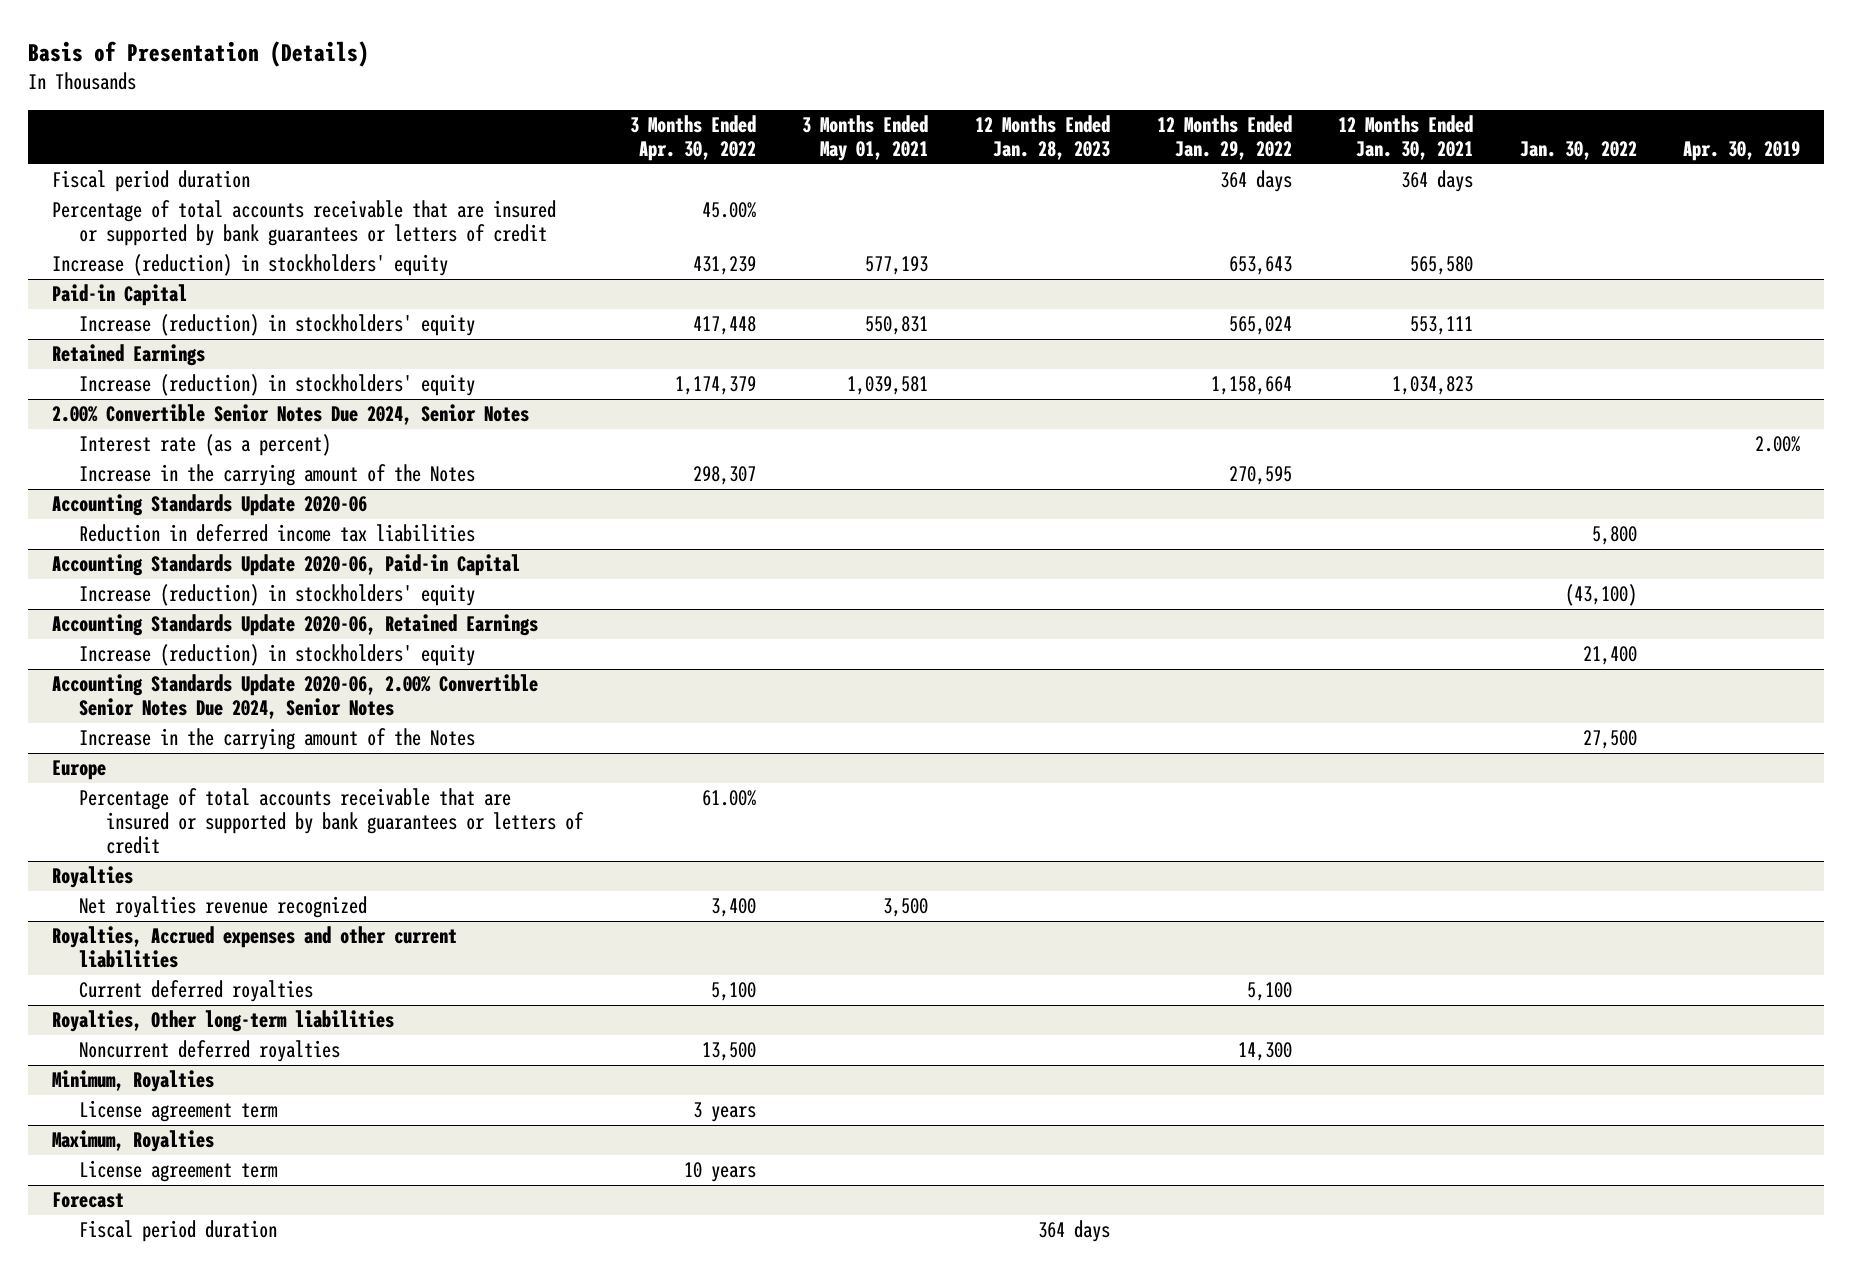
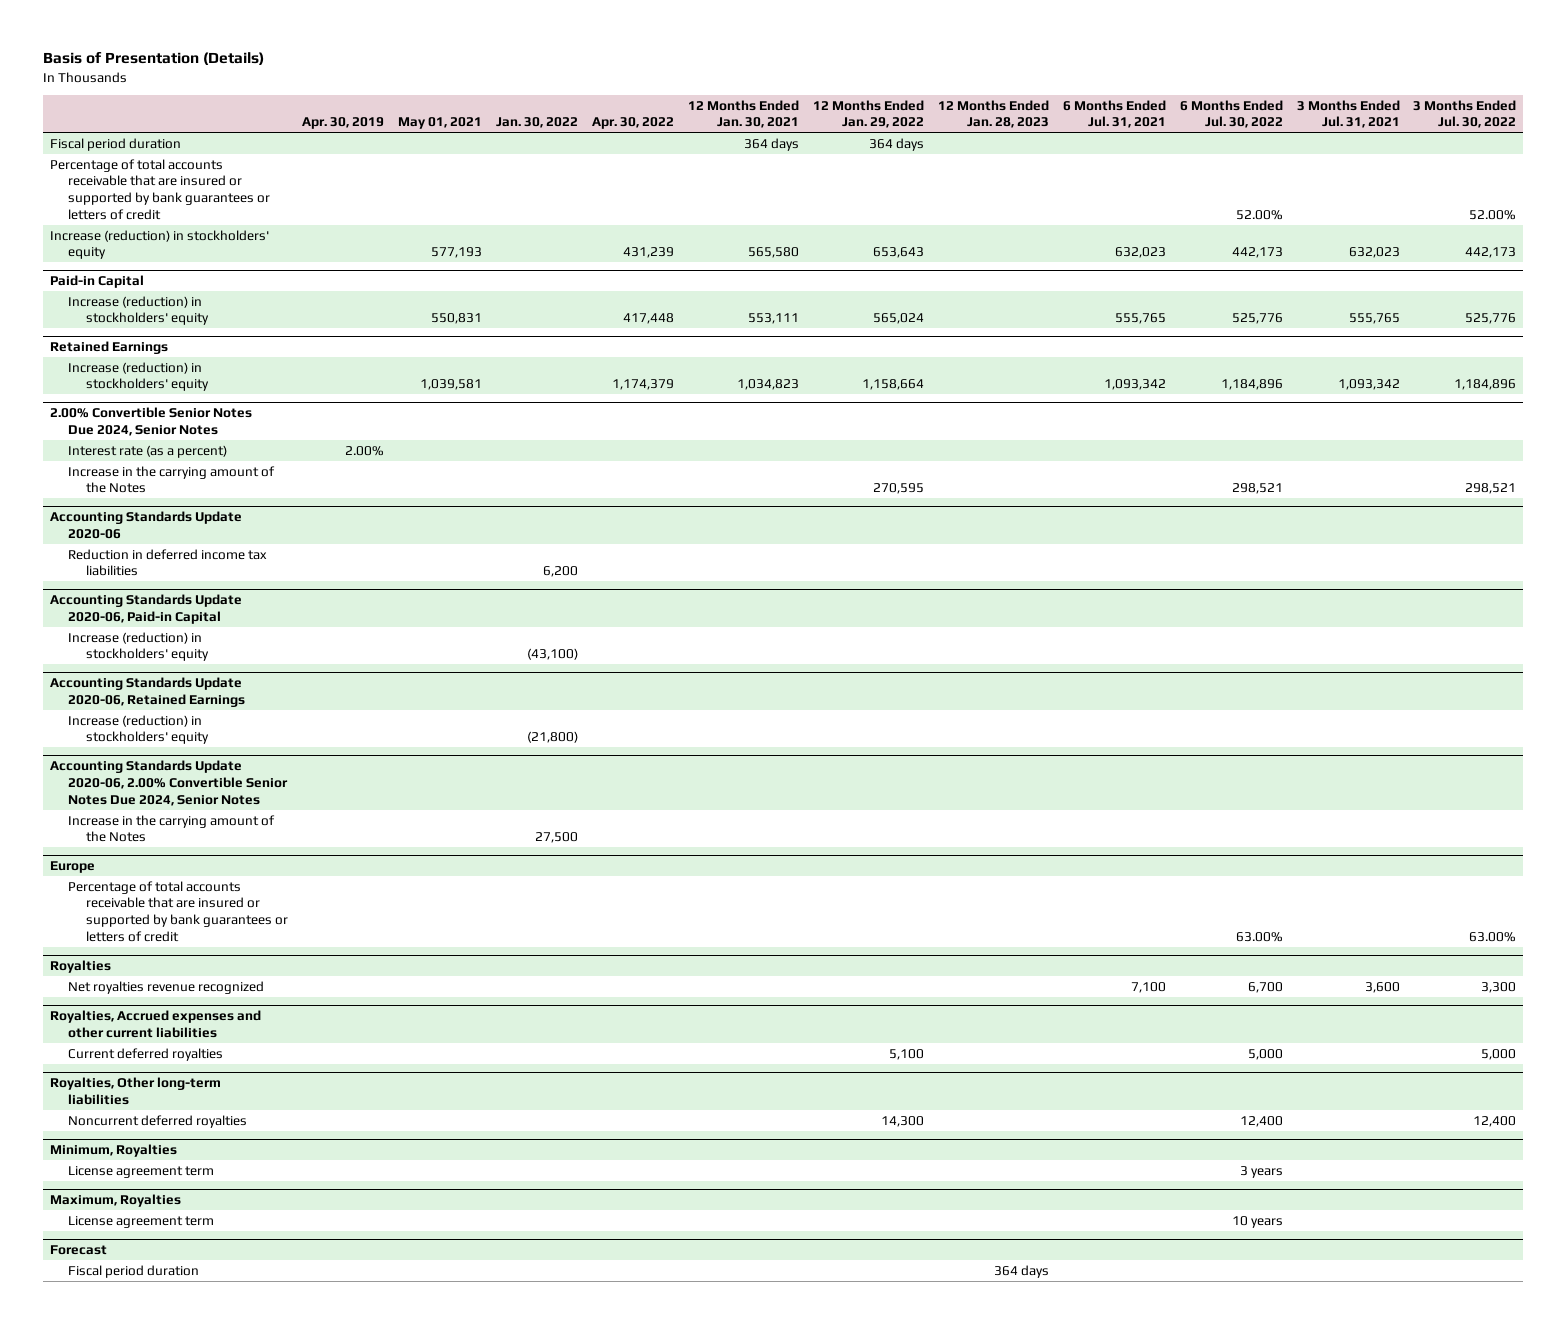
- | 3 Months Ended Apr. 30, 2022 | 3 Months Ended May 01, 2021 | 12 Months Ended Jan. 28, 2023 | 12 Months Ended Jan. 29, 2022 | 12 Months Ended Jan. 30, 2021 | Jan. 30, 2022 | Apr. 30, 2019
+ | Apr. 30, 2019 | May 01, 2021 | Jan. 30, 2022 | Apr. 30, 2022 | 12 Months Ended Jan. 30, 2021 | 12 Months Ended Jan. 29, 2022 | 12 Months Ended Jan. 28, 2023 | 6 Months Ended Jul. 31, 2021 | 6 Months Ended Jul. 30, 2022 | 3 Months Ended Jul. 31, 2021 | 3 Months Ended Jul. 30, 2022
@ Accounting Standards Update 2020-06
- Reduction in deferred income tax liabilities | | | | | | 5,800 |
+ Reduction in deferred income tax liabilities | | | 6,200 | | | | | | | |
@ Accounting Standards Update 2020-06, Retained Earnings
- Increase (reduction) in stockholders' equity | | | | | | 21,400 |
+ Increase (reduction) in stockholders' equity | | | (21,800) | | | | | | | |

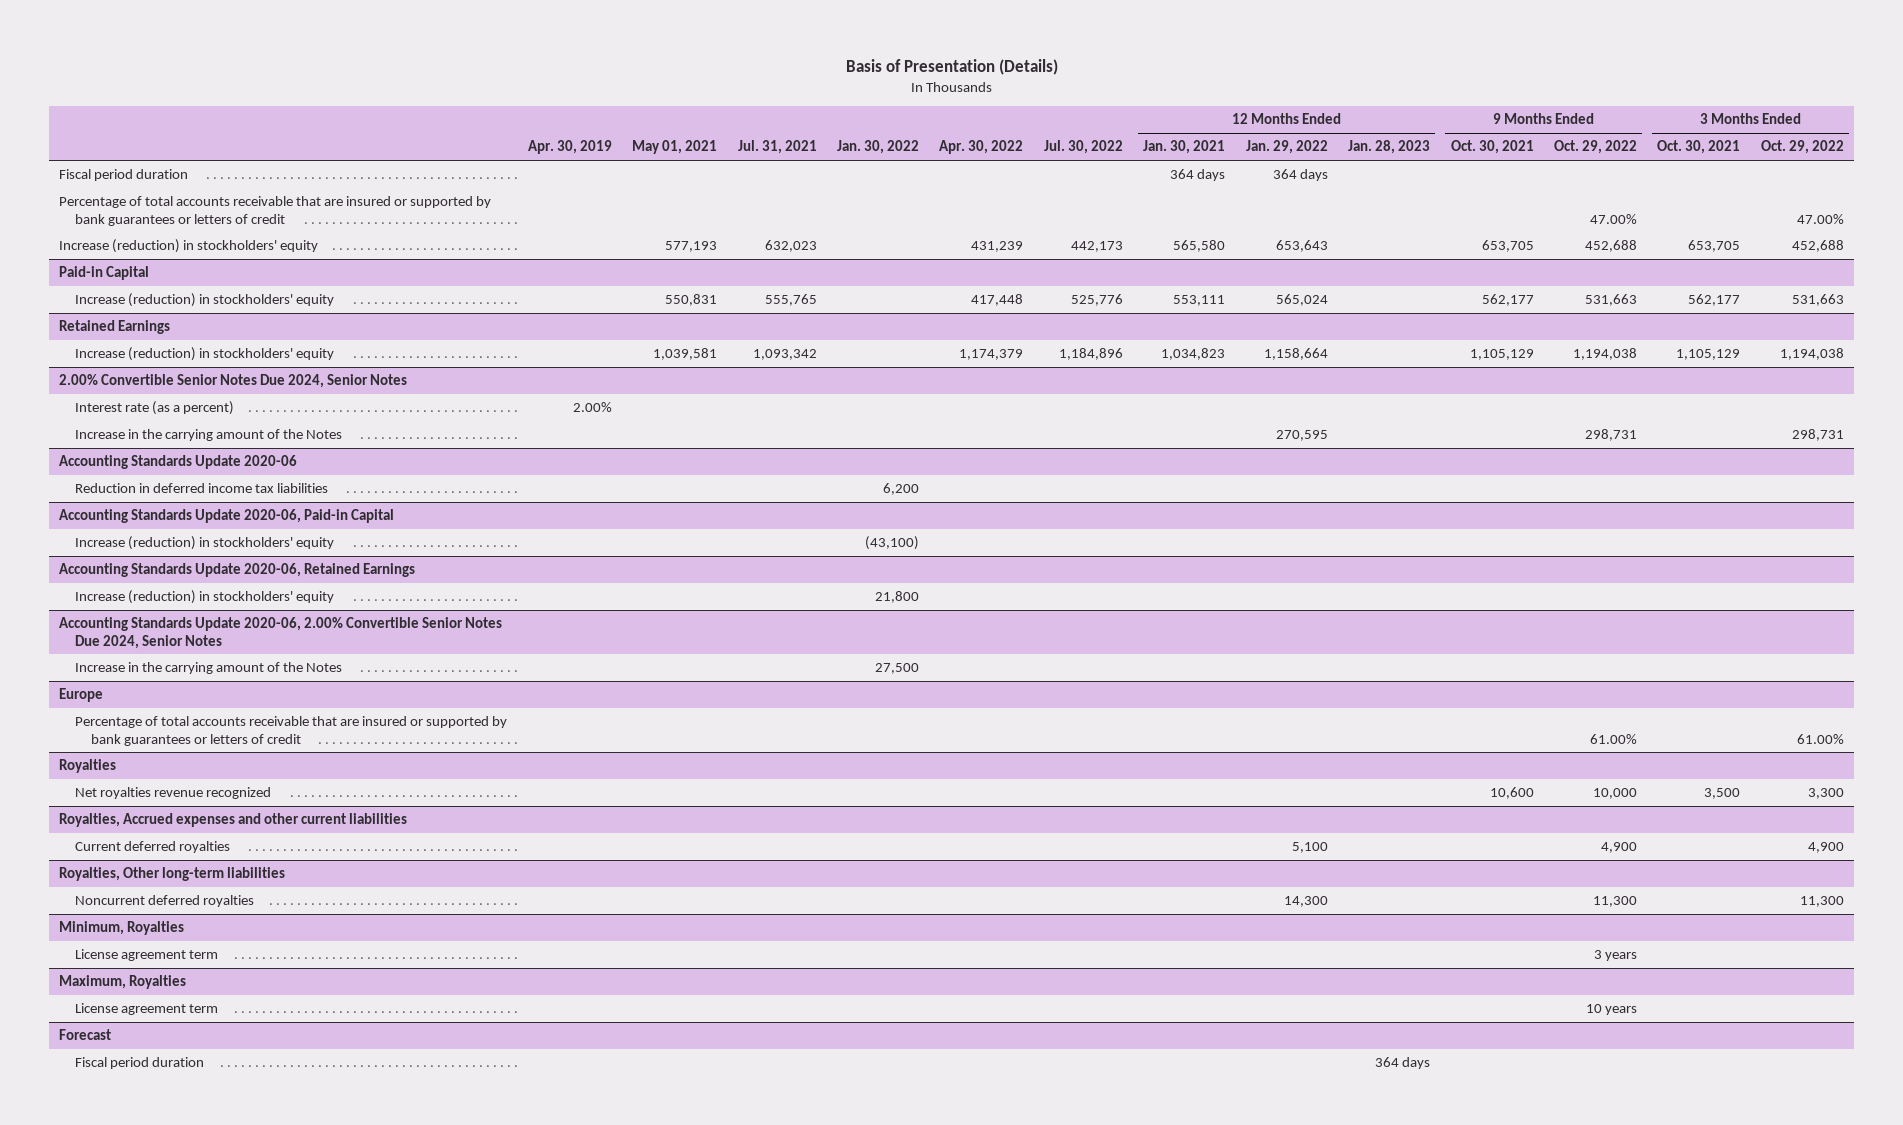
- | Apr. 30, 2019 | May 01, 2021 | Jan. 30, 2022 | Apr. 30, 2022 | 12 Months Ended Jan. 30, 2021 | 12 Months Ended Jan. 29, 2022 | 12 Months Ended Jan. 28, 2023 | 6 Months Ended Jul. 31, 2021 | 6 Months Ended Jul. 30, 2022 | 3 Months Ended Jul. 31, 2021 | 3 Months Ended Jul. 30, 2022
+ | Apr. 30, 2019 | May 01, 2021 | Jul. 31, 2021 | Jan. 30, 2022 | Apr. 30, 2022 | Jul. 30, 2022 | 12 Months Ended Jan. 30, 2021 | 12 Months Ended Jan. 29, 2022 | 12 Months Ended Jan. 28, 2023 | 9 Months Ended Oct. 30, 2021 | 9 Months Ended Oct. 29, 2022 | 3 Months Ended Oct. 30, 2021 | 3 Months Ended Oct. 29, 2022
@ Accounting Standards Update 2020-06, Retained Earnings
- Increase (reduction) in stockholders' equity | | | (21,800) | | | | | | | |
+ Increase (reduction) in stockholders' equity | | | | 21,800 | | | | | | | | |

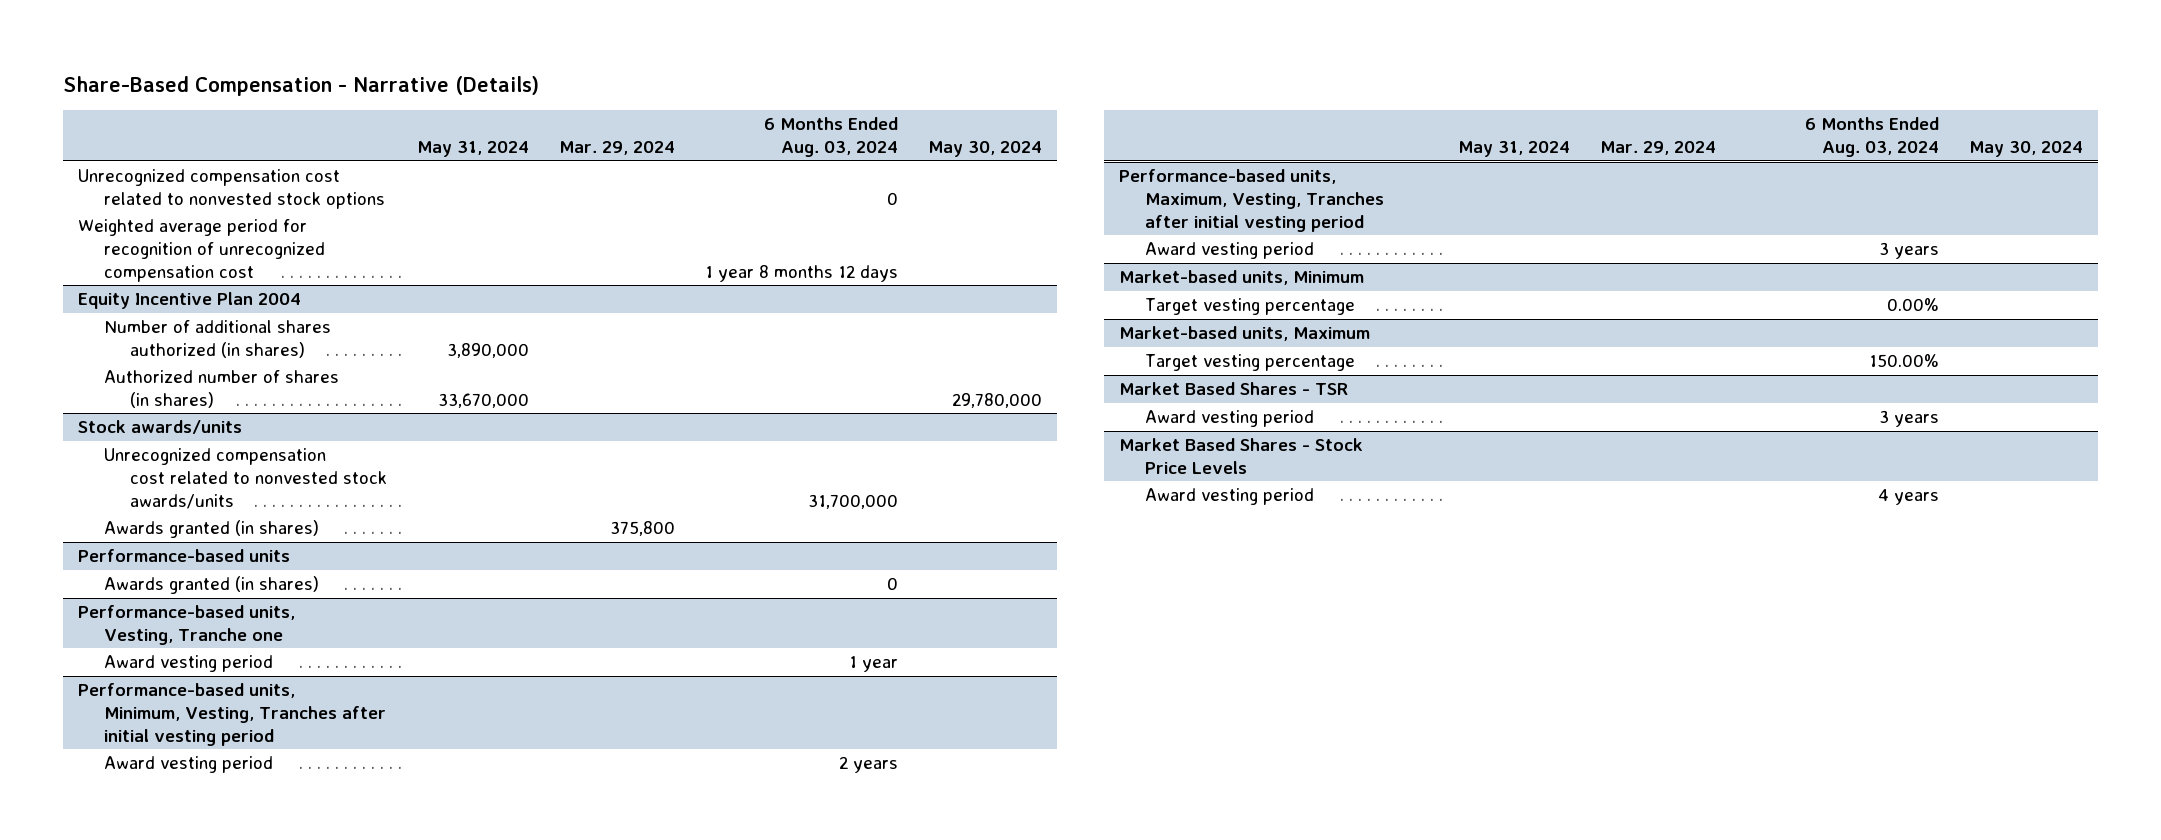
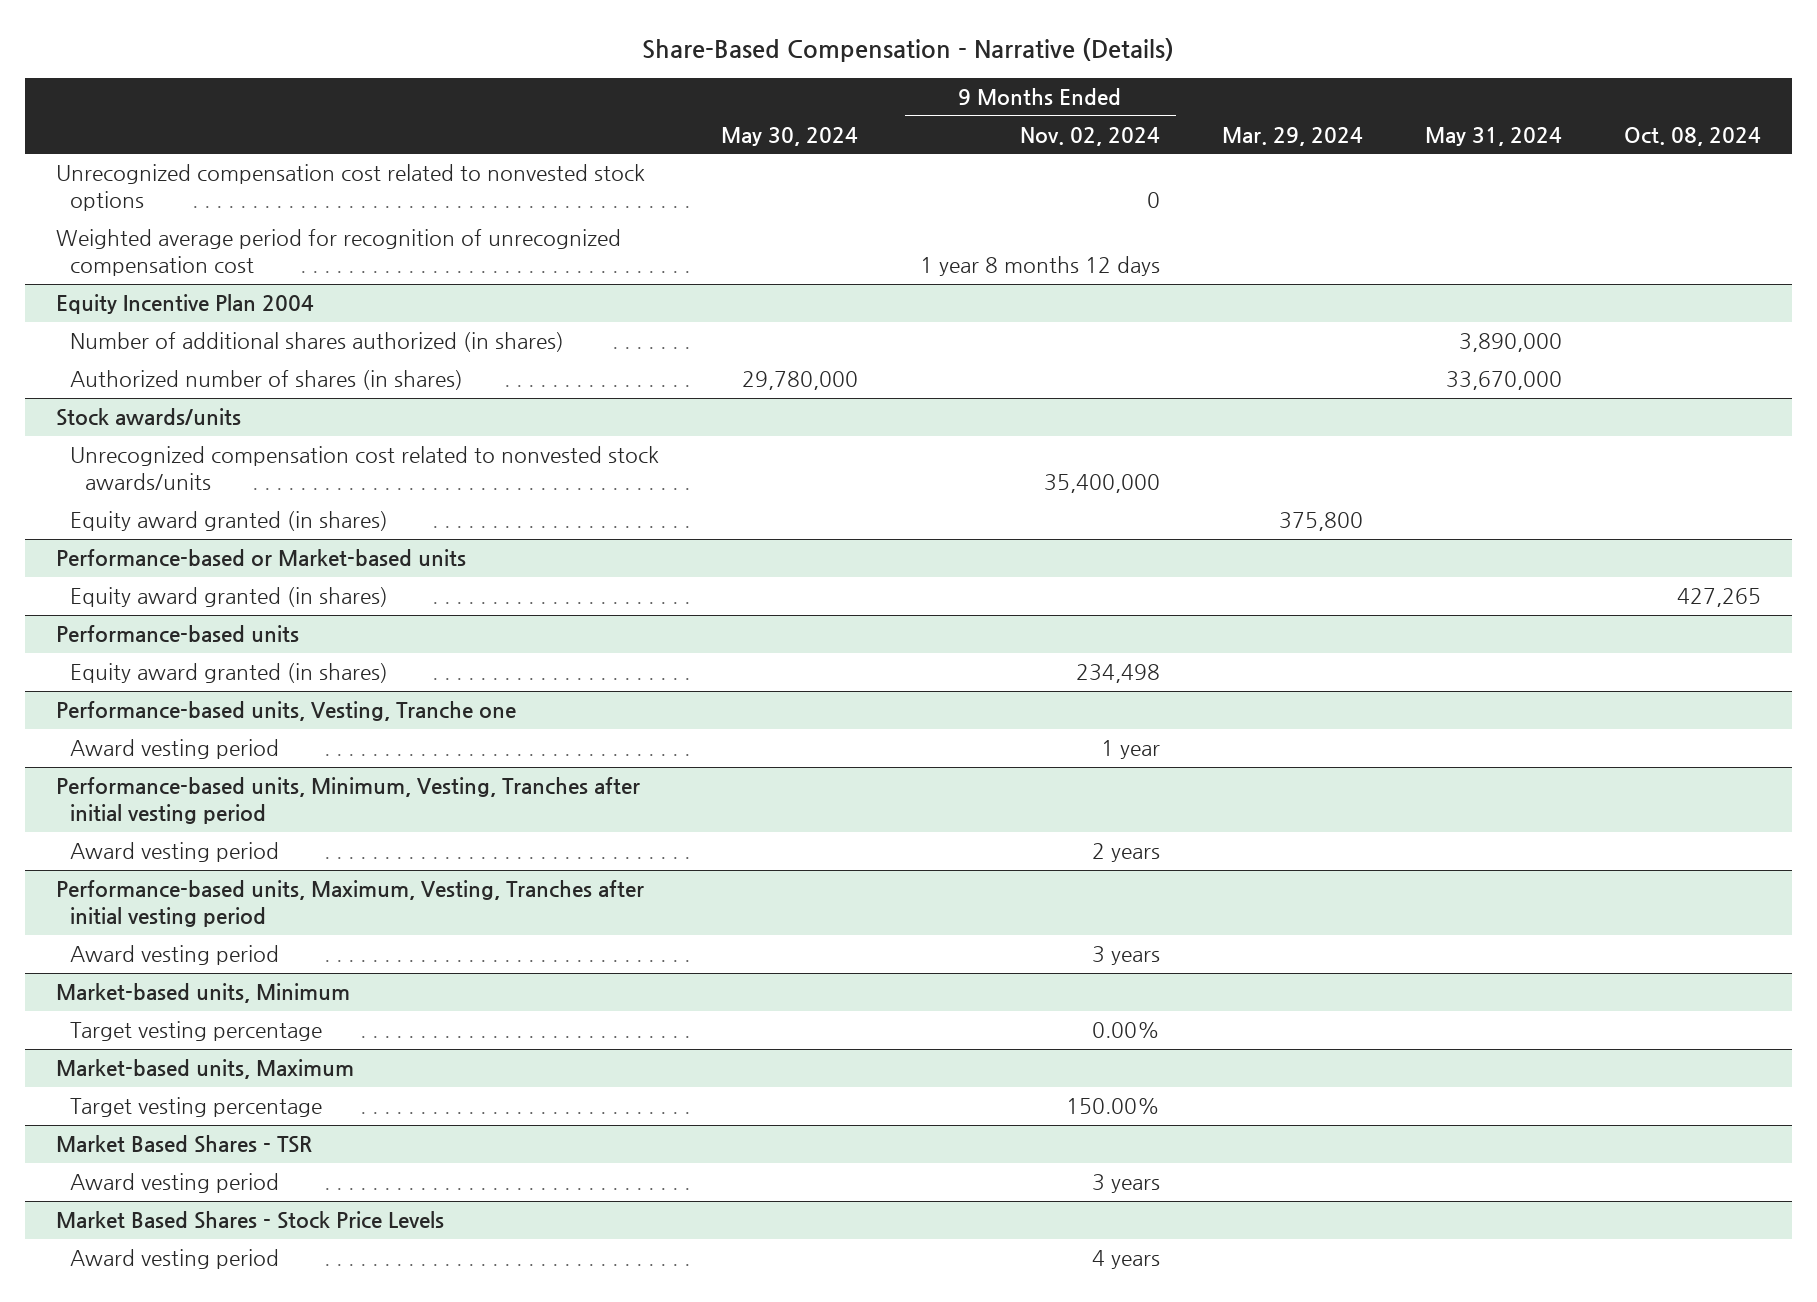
- | May 31, 2024 | Mar. 29, 2024 | 6 Months Ended Aug. 03, 2024 | May 30, 2024
+ | May 30, 2024 | 9 Months Ended Nov. 02, 2024 | Mar. 29, 2024 | May 31, 2024 | Oct. 08, 2024
@ Stock awards/units
- Awards granted (in shares) | | 375,800 | |
+ Equity award granted (in shares) | | | 375,800 | |
+ Performance-based or Market-based units
+ Equity award granted (in shares) | | | | | 427,265
@ Performance-based units
- Awards granted (in shares) | | | 0 |
+ Equity award granted (in shares) | | 234,498 | | |

